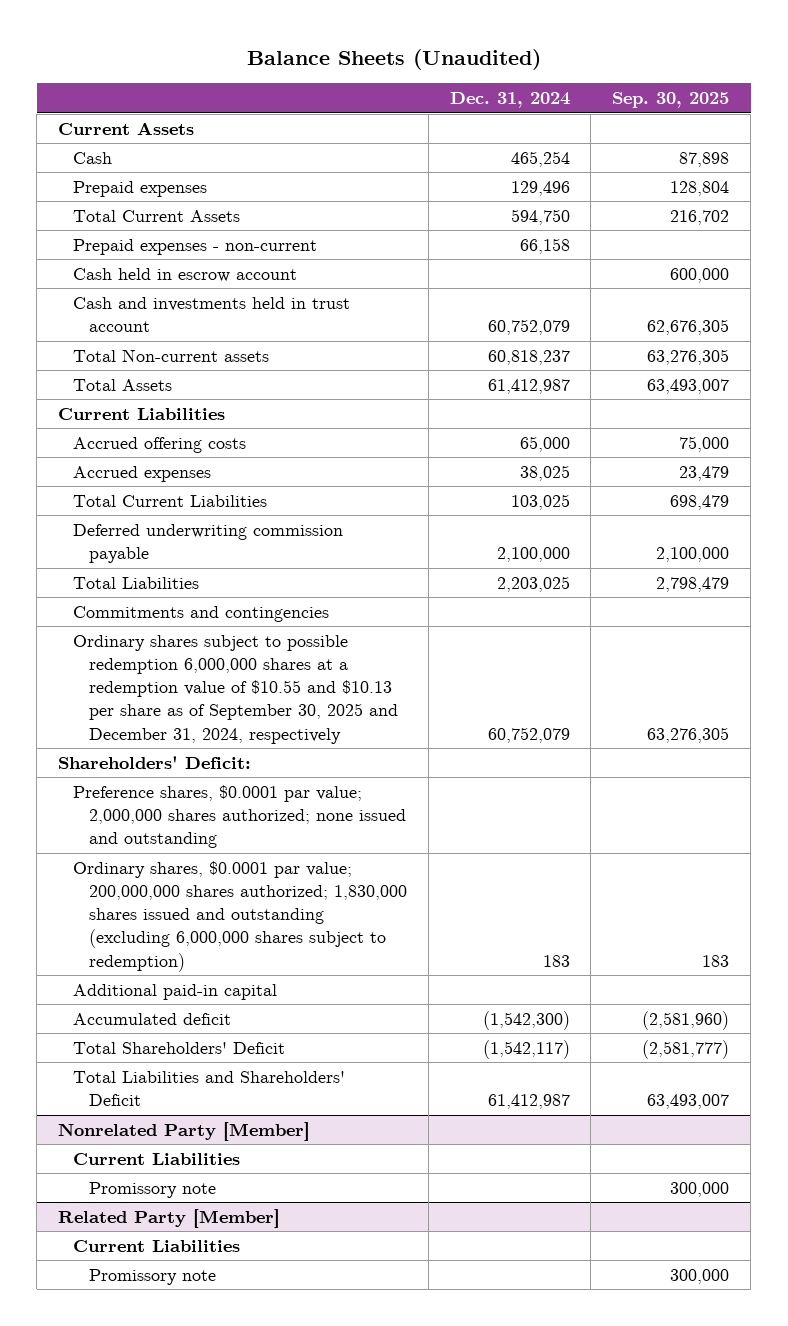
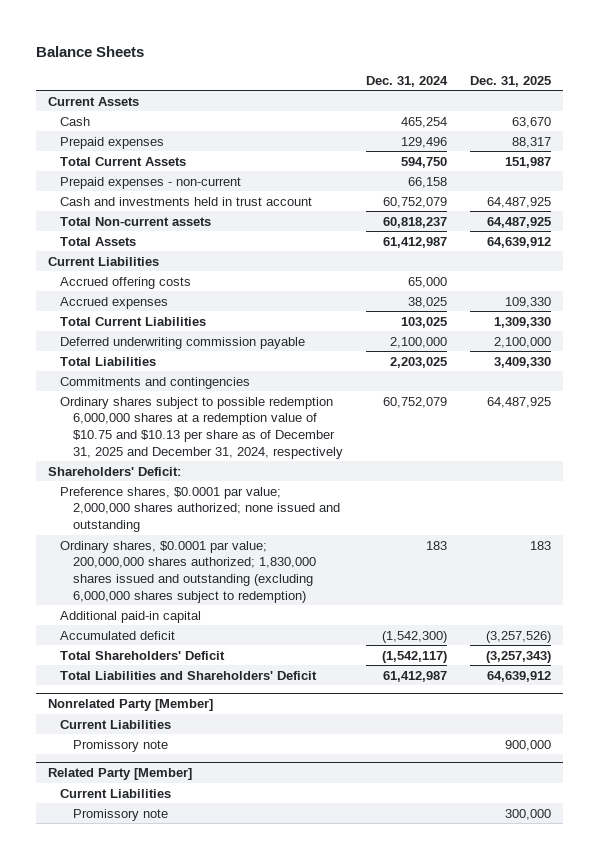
- Balance Sheets (Unaudited)
+ Balance Sheets
- | Dec. 31, 2024 | Sep. 30, 2025
+ | Dec. 31, 2024 | Dec. 31, 2025
- Cash held in escrow account | | 600,000
- Ordinary shares subject to possible redemption 6,000,000 shares at a redemption value of $10.55 and $10.13 per share as of September 30, 2025 and December 31, 2024, respectively | 60,752,079 | 63,276,305
+ Ordinary shares subject to possible redemption 6,000,000 shares at a redemption value of $10.75 and $10.13 per share as of December 31, 2025 and December 31, 2024, respectively | 60,752,079 | 64,487,925

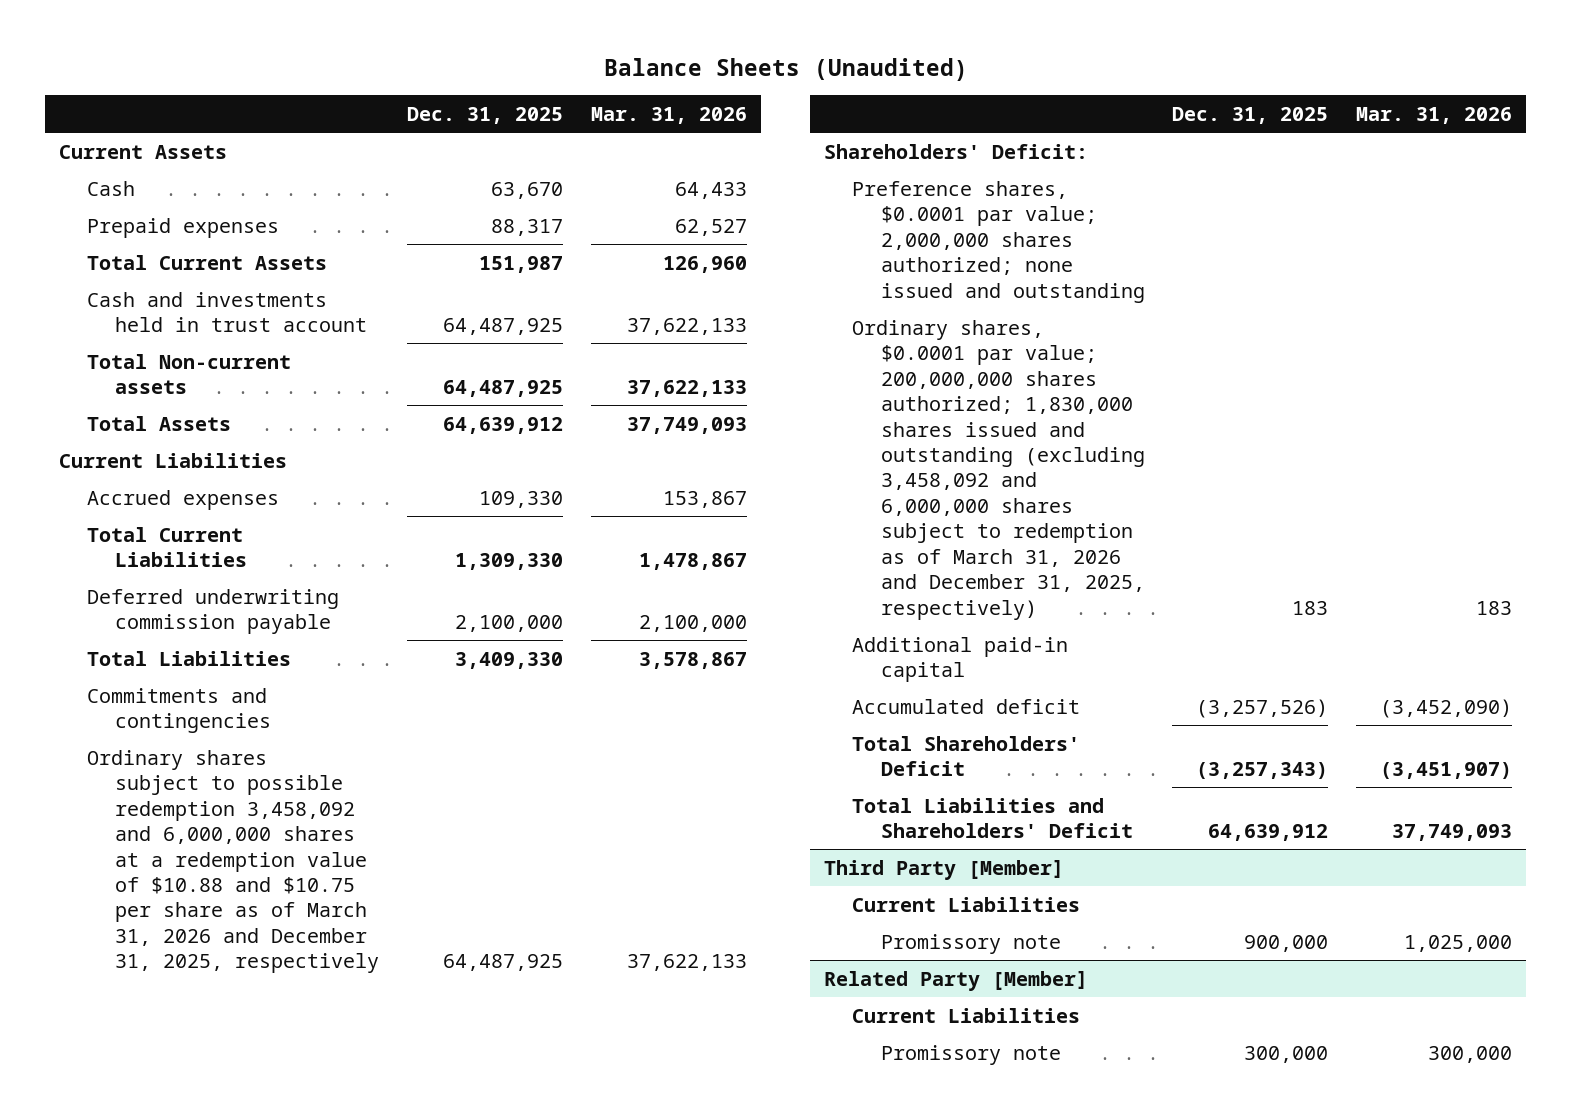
- Balance Sheets
+ Balance Sheets (Unaudited)
- | Dec. 31, 2024 | Dec. 31, 2025
+ | Dec. 31, 2025 | Mar. 31, 2026
- Prepaid expenses - non-current | 66,158 |
- Accrued offering costs | 65,000 |
- Ordinary shares subject to possible redemption 6,000,000 shares at a redemption value of $10.75 and $10.13 per share as of December 31, 2025 and December 31, 2024, respectively | 60,752,079 | 64,487,925
+ Ordinary shares subject to possible redemption 3,458,092 and 6,000,000 shares at a redemption value of $10.88 and $10.75 per share as of March 31, 2026 and December 31, 2025, respectively | 64,487,925 | 37,622,133
- Ordinary shares, $0.0001 par value; 200,000,000 shares authorized; 1,830,000 shares issued and outstanding (excluding 6,000,000 shares subject to redemption) | 183 | 183
+ Ordinary shares, $0.0001 par value; 200,000,000 shares authorized; 1,830,000 shares issued and outstanding (excluding 3,458,092 and 6,000,000 shares subject to redemption as of March 31, 2026 and December 31, 2025, respectively) | 183 | 183
- Nonrelated Party [Member]
+ Third Party [Member]

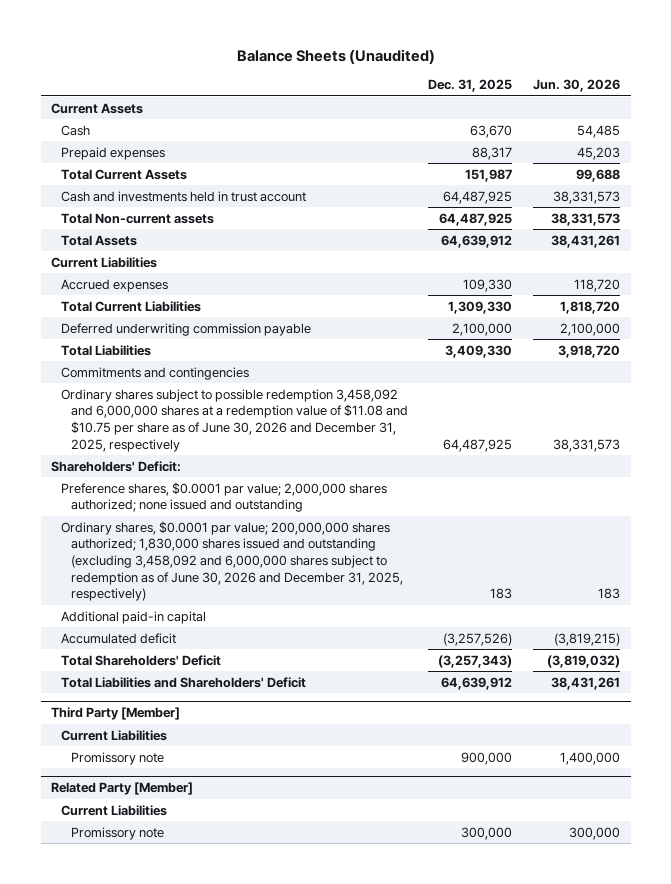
- | Dec. 31, 2025 | Mar. 31, 2026
+ | Dec. 31, 2025 | Jun. 30, 2026
- Ordinary shares subject to possible redemption 3,458,092 and 6,000,000 shares at a redemption value of $10.88 and $10.75 per share as of March 31, 2026 and December 31, 2025, respectively | 64,487,925 | 37,622,133
+ Ordinary shares subject to possible redemption 3,458,092 and 6,000,000 shares at a redemption value of $11.08 and $10.75 per share as of June 30, 2026 and December 31, 2025, respectively | 64,487,925 | 38,331,573
- Ordinary shares, $0.0001 par value; 200,000,000 shares authorized; 1,830,000 shares issued and outstanding (excluding 3,458,092 and 6,000,000 shares subject to redemption as of March 31, 2026 and December 31, 2025, respectively) | 183 | 183
+ Ordinary shares, $0.0001 par value; 200,000,000 shares authorized; 1,830,000 shares issued and outstanding (excluding 3,458,092 and 6,000,000 shares subject to redemption as of June 30, 2026 and December 31, 2025, respectively) | 183 | 183

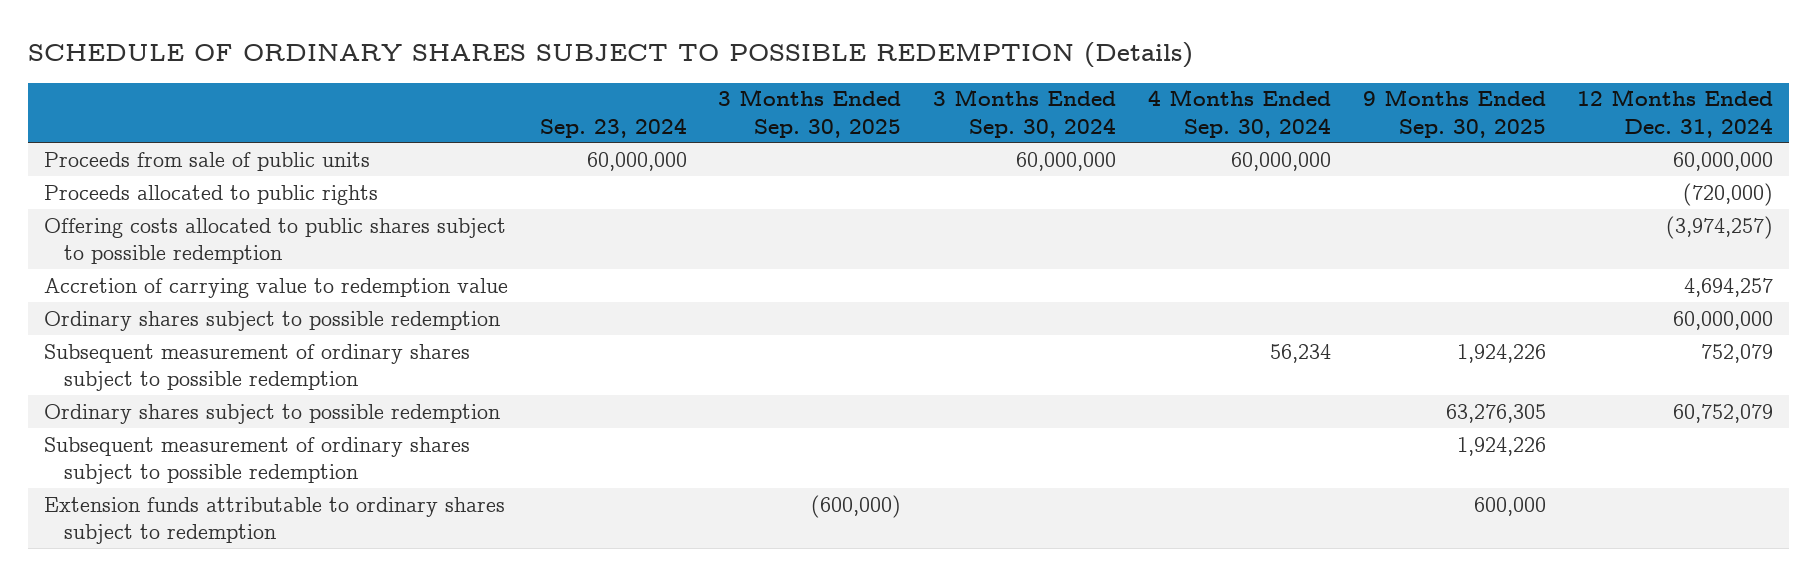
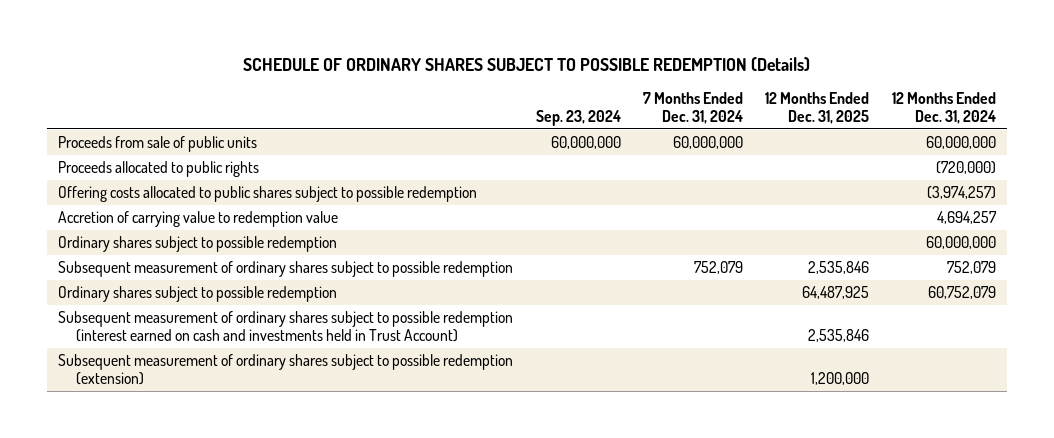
- | Sep. 23, 2024 | 3 Months Ended Sep. 30, 2025 | 3 Months Ended Sep. 30, 2024 | 4 Months Ended Sep. 30, 2024 | 9 Months Ended Sep. 30, 2025 | 12 Months Ended Dec. 31, 2024
+ | Sep. 23, 2024 | 7 Months Ended Dec. 31, 2024 | 12 Months Ended Dec. 31, 2025 | 12 Months Ended Dec. 31, 2024
- Subsequent measurement of ordinary shares subject to possible redemption | | | | | 1,924,226 |
- Extension funds attributable to ordinary shares subject to redemption | | (600,000) | | | 600,000 |
+ Subsequent measurement of ordinary shares subject to possible redemption (interest earned on cash and investments held in Trust Account) | | | 2,535,846 |
+ Subsequent measurement of ordinary shares subject to possible redemption (extension) | | | 1,200,000 |

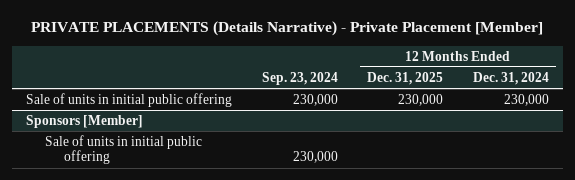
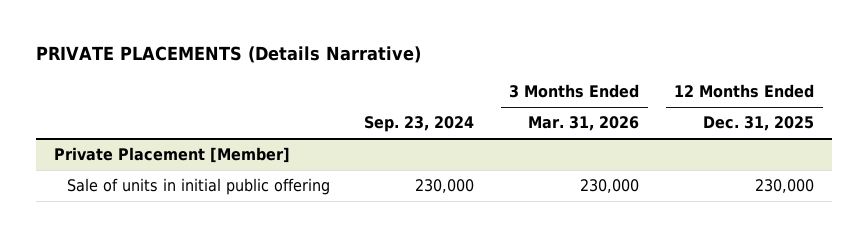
- PRIVATE PLACEMENTS (Details Narrative) - Private Placement [Member]
+ PRIVATE PLACEMENTS (Details Narrative)
- | Sep. 23, 2024 | 12 Months Ended Dec. 31, 2025 | 12 Months Ended Dec. 31, 2024
+ | Sep. 23, 2024 | 3 Months Ended Mar. 31, 2026 | 12 Months Ended Dec. 31, 2025
+ Private Placement [Member]
- Sponsors [Member]
- Sale of units in initial public offering | 230,000 | |

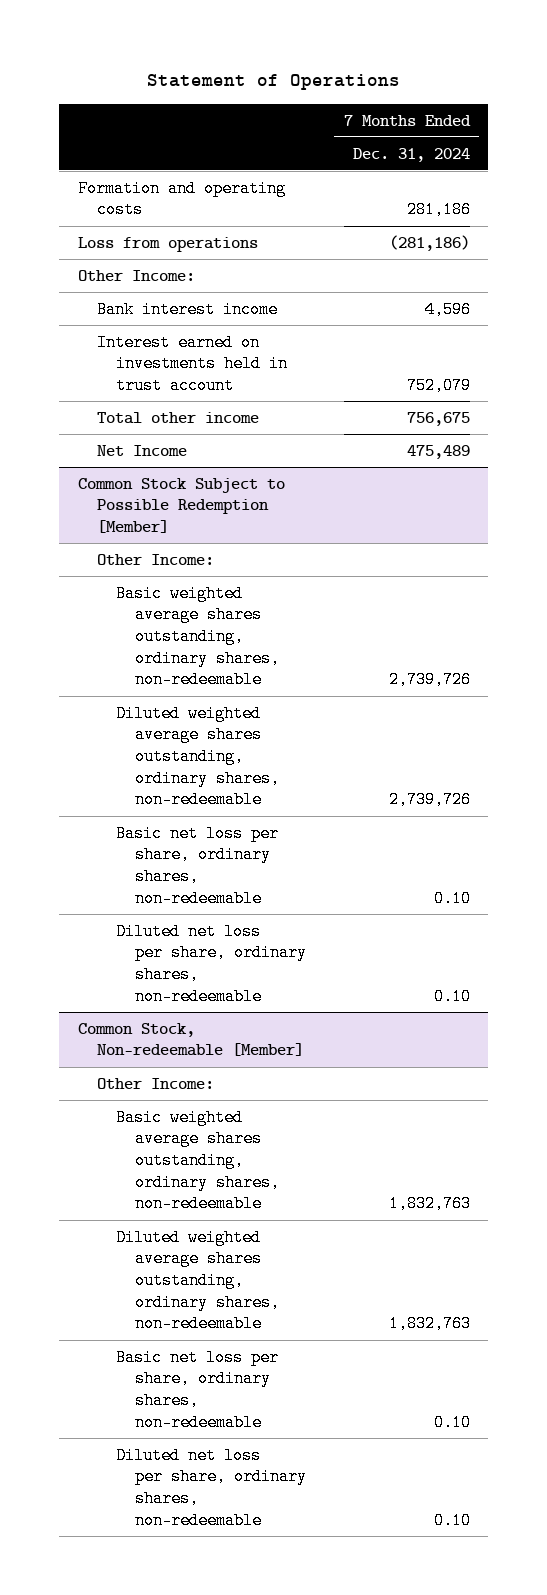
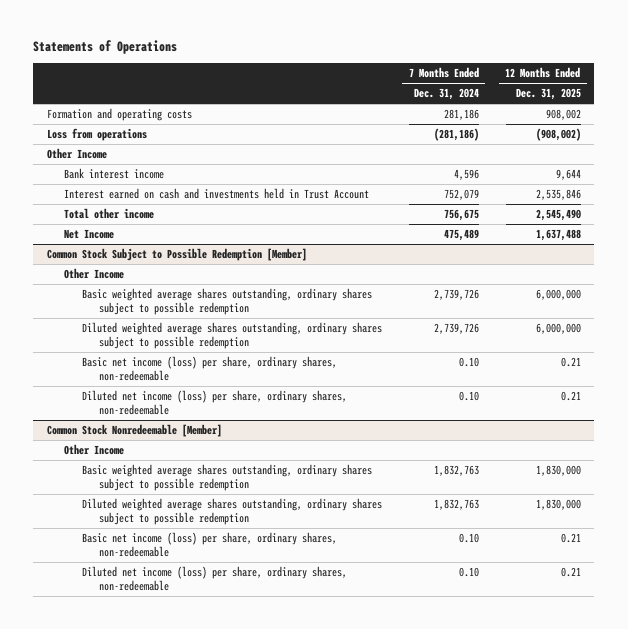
- Statement of Operations
+ Statements of Operations
- | 7 Months Ended Dec. 31, 2024
+ | 7 Months Ended Dec. 31, 2024 | 12 Months Ended Dec. 31, 2025
- Other Income:
+ Other Income
- Interest earned on investments held in trust account | 752,079
+ Interest earned on cash and investments held in Trust Account | 752,079 | 2,535,846
@ Common Stock Subject to Possible Redemption [Member]
- Other Income:
- Basic weighted average shares outstanding, ordinary shares, non-redeemable | 2,739,726
- Diluted weighted average shares outstanding, ordinary shares, non-redeemable | 2,739,726
- Basic net loss per share, ordinary shares, non-redeemable | 0.10
- Diluted net loss per share, ordinary shares, non-redeemable | 0.10
- Common Stock, Non-redeemable [Member]
- Other Income:
- Basic weighted average shares outstanding, ordinary shares, non-redeemable | 1,832,763
- Diluted weighted average shares outstanding, ordinary shares, non-redeemable | 1,832,763
- Basic net loss per share, ordinary shares, non-redeemable | 0.10
- Diluted net loss per share, ordinary shares, non-redeemable | 0.10
@ Common Stock Subject to Possible Redemption [Member]
+ Other Income
+ Basic weighted average shares outstanding, ordinary shares subject to possible redemption | 2,739,726 | 6,000,000
+ Diluted weighted average shares outstanding, ordinary shares subject to possible redemption | 2,739,726 | 6,000,000
+ Basic net income (loss) per share, ordinary shares, non-redeemable | 0.10 | 0.21
+ Diluted net income (loss) per share, ordinary shares, non-redeemable | 0.10 | 0.21
+ Common Stock Nonredeemable [Member]
+ Other Income
+ Basic weighted average shares outstanding, ordinary shares subject to possible redemption | 1,832,763 | 1,830,000
+ Diluted weighted average shares outstanding, ordinary shares subject to possible redemption | 1,832,763 | 1,830,000
+ Basic net income (loss) per share, ordinary shares, non-redeemable | 0.10 | 0.21
+ Diluted net income (loss) per share, ordinary shares, non-redeemable | 0.10 | 0.21

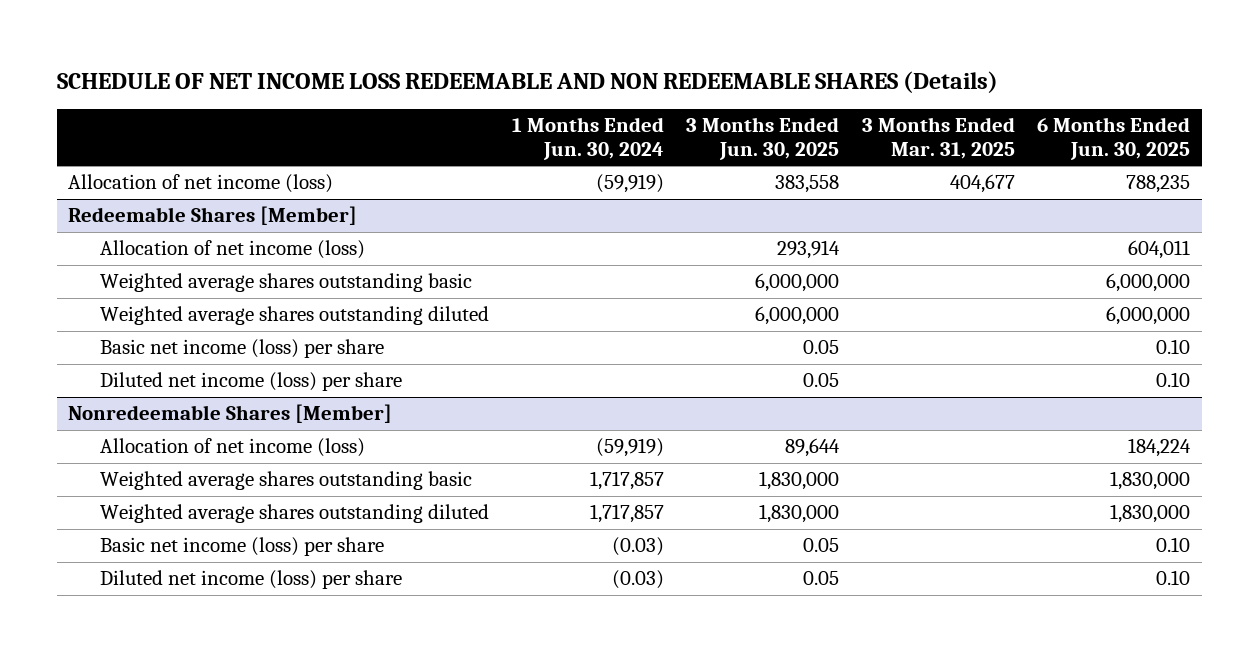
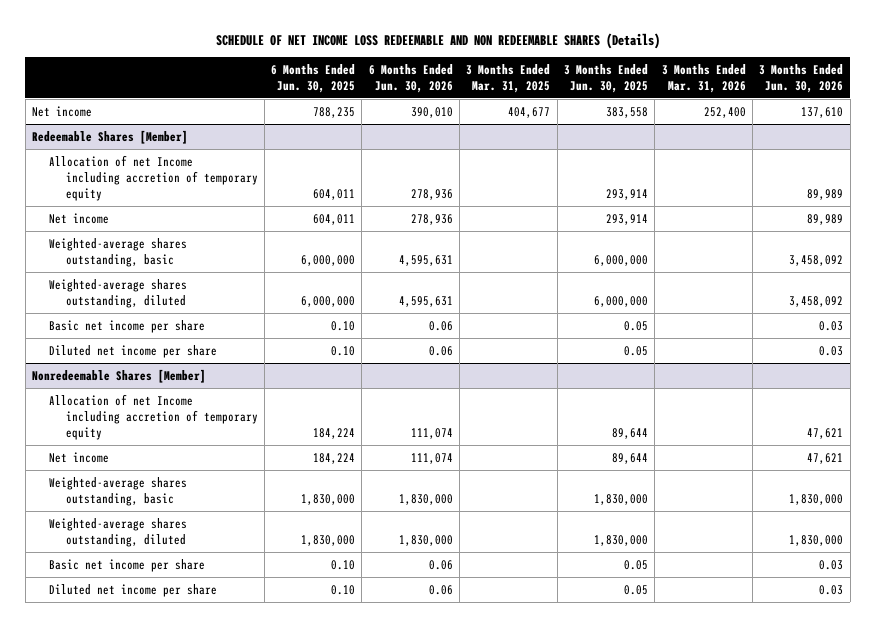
- | 1 Months Ended Jun. 30, 2024 | 3 Months Ended Jun. 30, 2025 | 3 Months Ended Mar. 31, 2025 | 6 Months Ended Jun. 30, 2025
+ | 6 Months Ended Jun. 30, 2025 | 6 Months Ended Jun. 30, 2026 | 3 Months Ended Mar. 31, 2025 | 3 Months Ended Jun. 30, 2025 | 3 Months Ended Mar. 31, 2026 | 3 Months Ended Jun. 30, 2026
- Allocation of net income (loss) | (59,919) | 383,558 | 404,677 | 788,235
+ Net income | 788,235 | 390,010 | 404,677 | 383,558 | 252,400 | 137,610
@ Redeemable Shares [Member]
- Allocation of net income (loss) | | 293,914 | | 604,011
- Weighted average shares outstanding basic | | 6,000,000 | | 6,000,000
- Weighted average shares outstanding diluted | | 6,000,000 | | 6,000,000
- Basic net income (loss) per share | | 0.05 | | 0.10
- Diluted net income (loss) per share | | 0.05 | | 0.10
+ Allocation of net Income including accretion of temporary equity | 604,011 | 278,936 | | 293,914 | | 89,989
+ Net income | 604,011 | 278,936 | | 293,914 | | 89,989
+ Weighted-average shares outstanding, basic | 6,000,000 | 4,595,631 | | 6,000,000 | | 3,458,092
+ Weighted-average shares outstanding, diluted | 6,000,000 | 4,595,631 | | 6,000,000 | | 3,458,092
+ Basic net income per share | 0.10 | 0.06 | | 0.05 | | 0.03
+ Diluted net income per share | 0.10 | 0.06 | | 0.05 | | 0.03
@ Nonredeemable Shares [Member]
- Allocation of net income (loss) | (59,919) | 89,644 | | 184,224
- Weighted average shares outstanding basic | 1,717,857 | 1,830,000 | | 1,830,000
- Weighted average shares outstanding diluted | 1,717,857 | 1,830,000 | | 1,830,000
- Basic net income (loss) per share | (0.03) | 0.05 | | 0.10
- Diluted net income (loss) per share | (0.03) | 0.05 | | 0.10
+ Allocation of net Income including accretion of temporary equity | 184,224 | 111,074 | | 89,644 | | 47,621
+ Net income | 184,224 | 111,074 | | 89,644 | | 47,621
+ Weighted-average shares outstanding, basic | 1,830,000 | 1,830,000 | | 1,830,000 | | 1,830,000
+ Weighted-average shares outstanding, diluted | 1,830,000 | 1,830,000 | | 1,830,000 | | 1,830,000
+ Basic net income per share | 0.10 | 0.06 | | 0.05 | | 0.03
+ Diluted net income per share | 0.10 | 0.06 | | 0.05 | | 0.03

